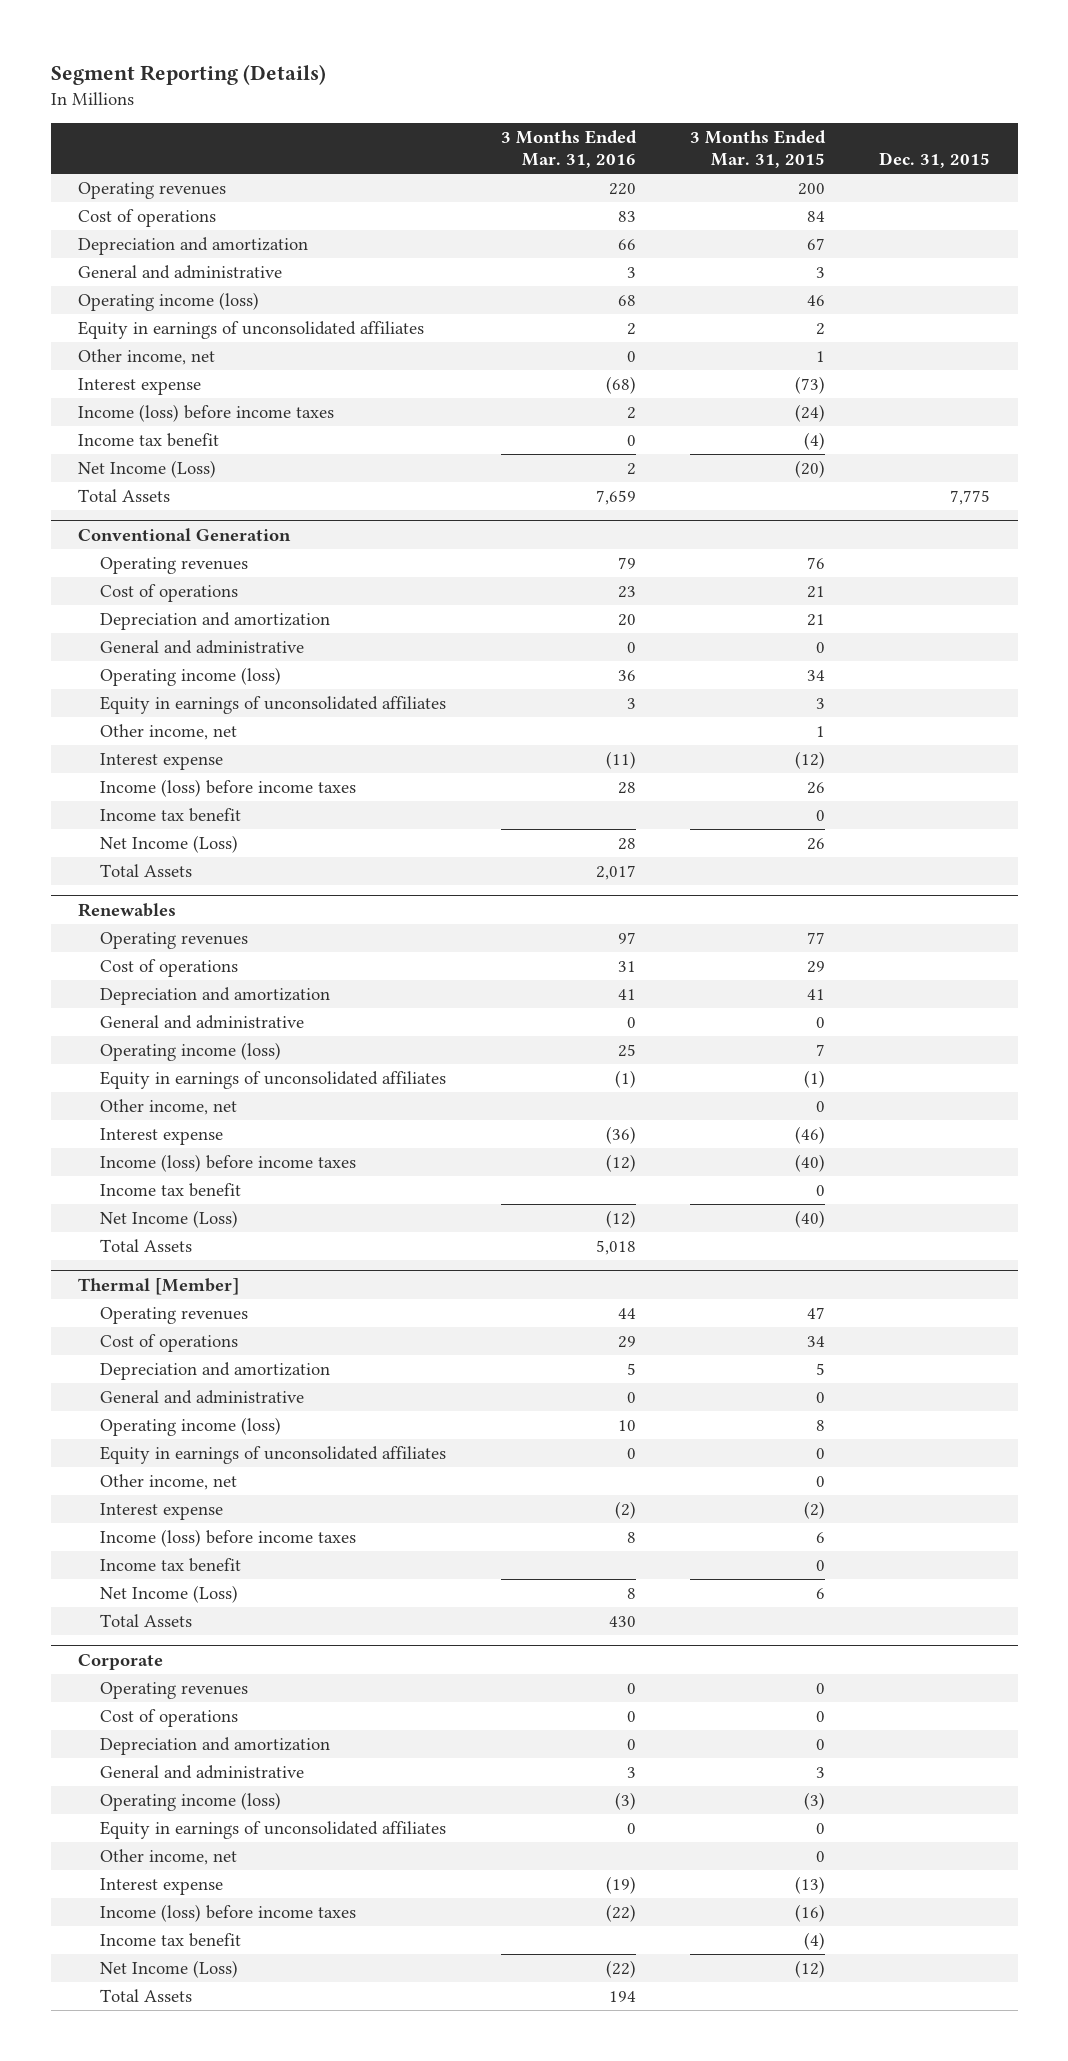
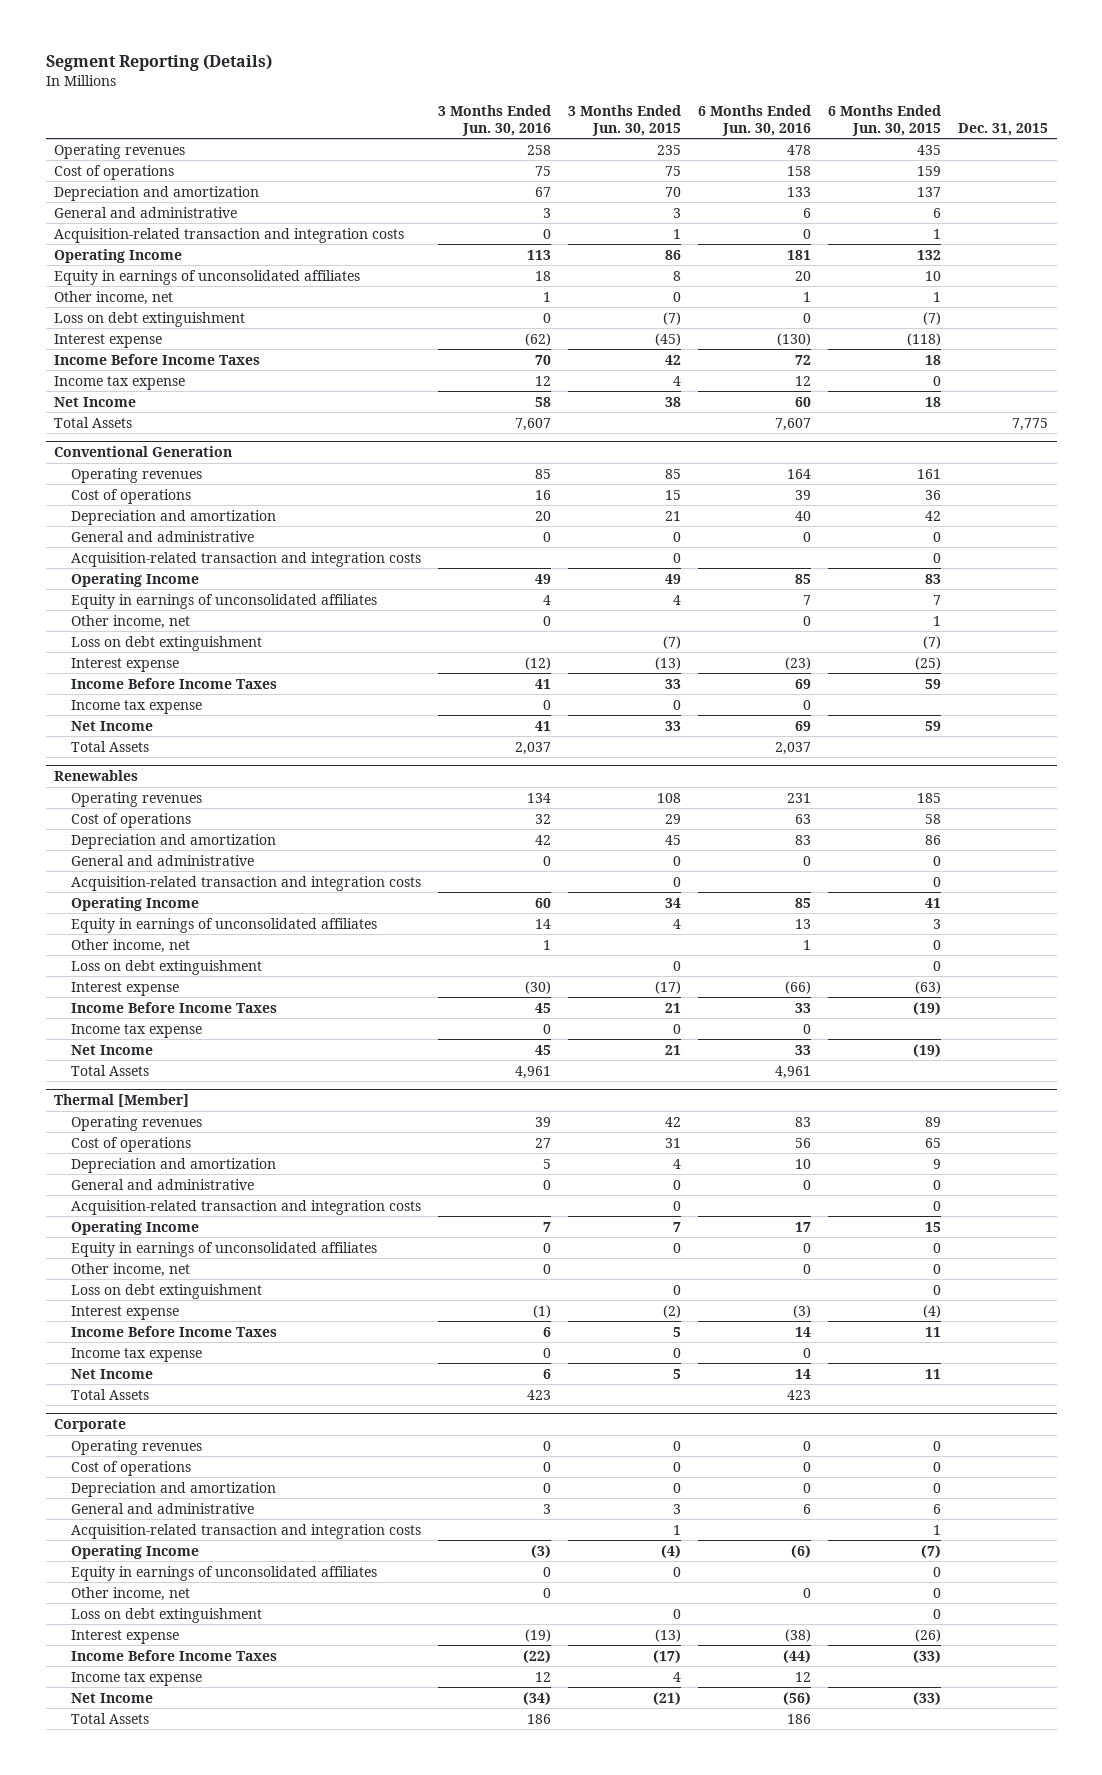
- | 3 Months Ended Mar. 31, 2016 | 3 Months Ended Mar. 31, 2015 | Dec. 31, 2015
+ | 3 Months Ended Jun. 30, 2016 | 3 Months Ended Jun. 30, 2015 | 6 Months Ended Jun. 30, 2016 | 6 Months Ended Jun. 30, 2015 | Dec. 31, 2015
- Operating income (loss) | 68 | 46 |
+ Acquisition-related transaction and integration costs | 0 | 1 | 0 | 1 |
+ Operating Income | 113 | 86 | 181 | 132 |
+ Loss on debt extinguishment | 0 | (7) | 0 | (7) |
- Income (loss) before income taxes | 2 | (24) |
- Income tax benefit | 0 | (4) |
- Net Income (Loss) | 2 | (20) |
+ Income Before Income Taxes | 70 | 42 | 72 | 18 |
+ Income tax expense | 12 | 4 | 12 | 0 |
+ Net Income | 58 | 38 | 60 | 18 |
@ Conventional Generation
- Operating income (loss) | 36 | 34 |
+ Acquisition-related transaction and integration costs | | 0 | | 0 |
+ Operating Income | 49 | 49 | 85 | 83 |
+ Loss on debt extinguishment | | (7) | | (7) |
- Income (loss) before income taxes | 28 | 26 |
- Income tax benefit | | 0 |
- Net Income (Loss) | 28 | 26 |
+ Income Before Income Taxes | 41 | 33 | 69 | 59 |
+ Income tax expense | 0 | 0 | 0 | |
+ Net Income | 41 | 33 | 69 | 59 |
@ Renewables
- Operating income (loss) | 25 | 7 |
+ Acquisition-related transaction and integration costs | | 0 | | 0 |
+ Operating Income | 60 | 34 | 85 | 41 |
+ Loss on debt extinguishment | | 0 | | 0 |
- Income (loss) before income taxes | (12) | (40) |
- Income tax benefit | | 0 |
- Net Income (Loss) | (12) | (40) |
+ Income Before Income Taxes | 45 | 21 | 33 | (19) |
+ Income tax expense | 0 | 0 | 0 | |
+ Net Income | 45 | 21 | 33 | (19) |
@ Thermal [Member]
- Operating income (loss) | 10 | 8 |
+ Acquisition-related transaction and integration costs | | 0 | | 0 |
+ Operating Income | 7 | 7 | 17 | 15 |
+ Loss on debt extinguishment | | 0 | | 0 |
- Income (loss) before income taxes | 8 | 6 |
- Income tax benefit | | 0 |
- Net Income (Loss) | 8 | 6 |
+ Income Before Income Taxes | 6 | 5 | 14 | 11 |
+ Income tax expense | 0 | 0 | 0 | |
+ Net Income | 6 | 5 | 14 | 11 |
@ Corporate
- Operating income (loss) | (3) | (3) |
+ Acquisition-related transaction and integration costs | | 1 | | 1 |
+ Operating Income | (3) | (4) | (6) | (7) |
+ Loss on debt extinguishment | | 0 | | 0 |
- Income (loss) before income taxes | (22) | (16) |
- Income tax benefit | | (4) |
- Net Income (Loss) | (22) | (12) |
+ Income Before Income Taxes | (22) | (17) | (44) | (33) |
+ Income tax expense | 12 | 4 | 12 | |
+ Net Income | (34) | (21) | (56) | (33) |

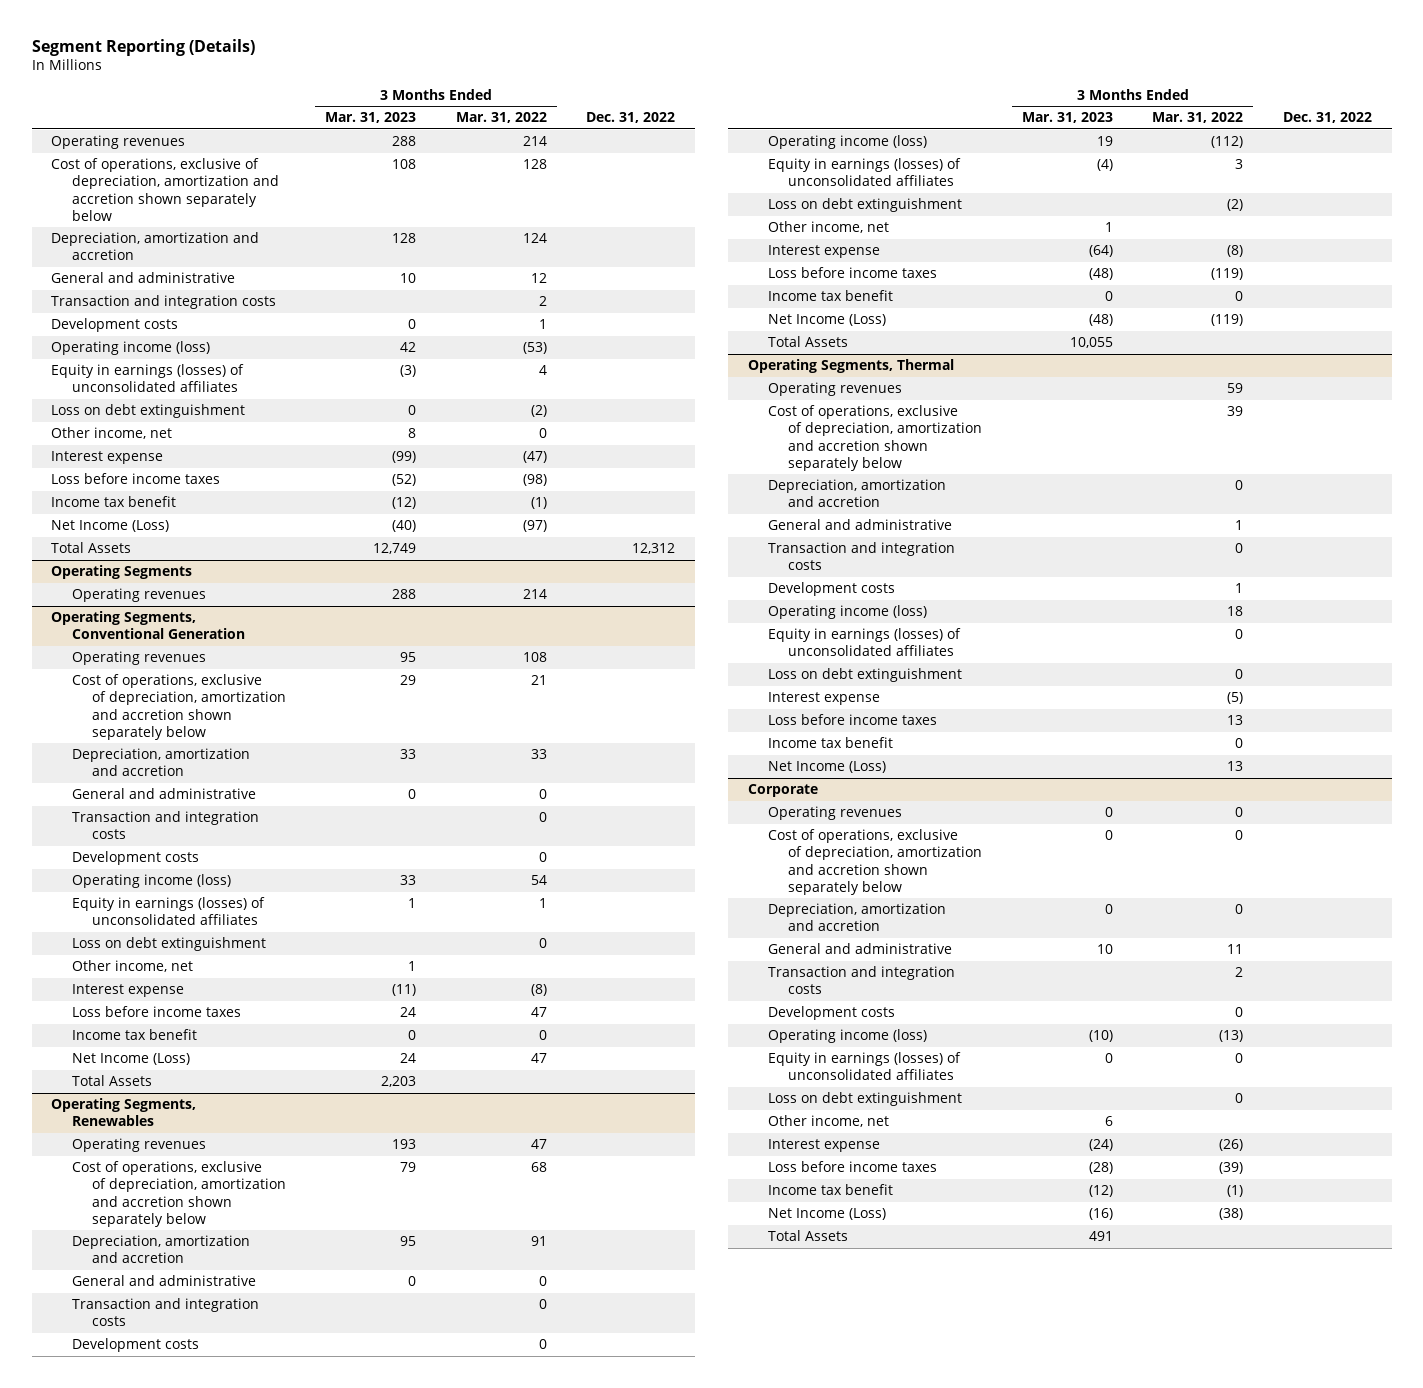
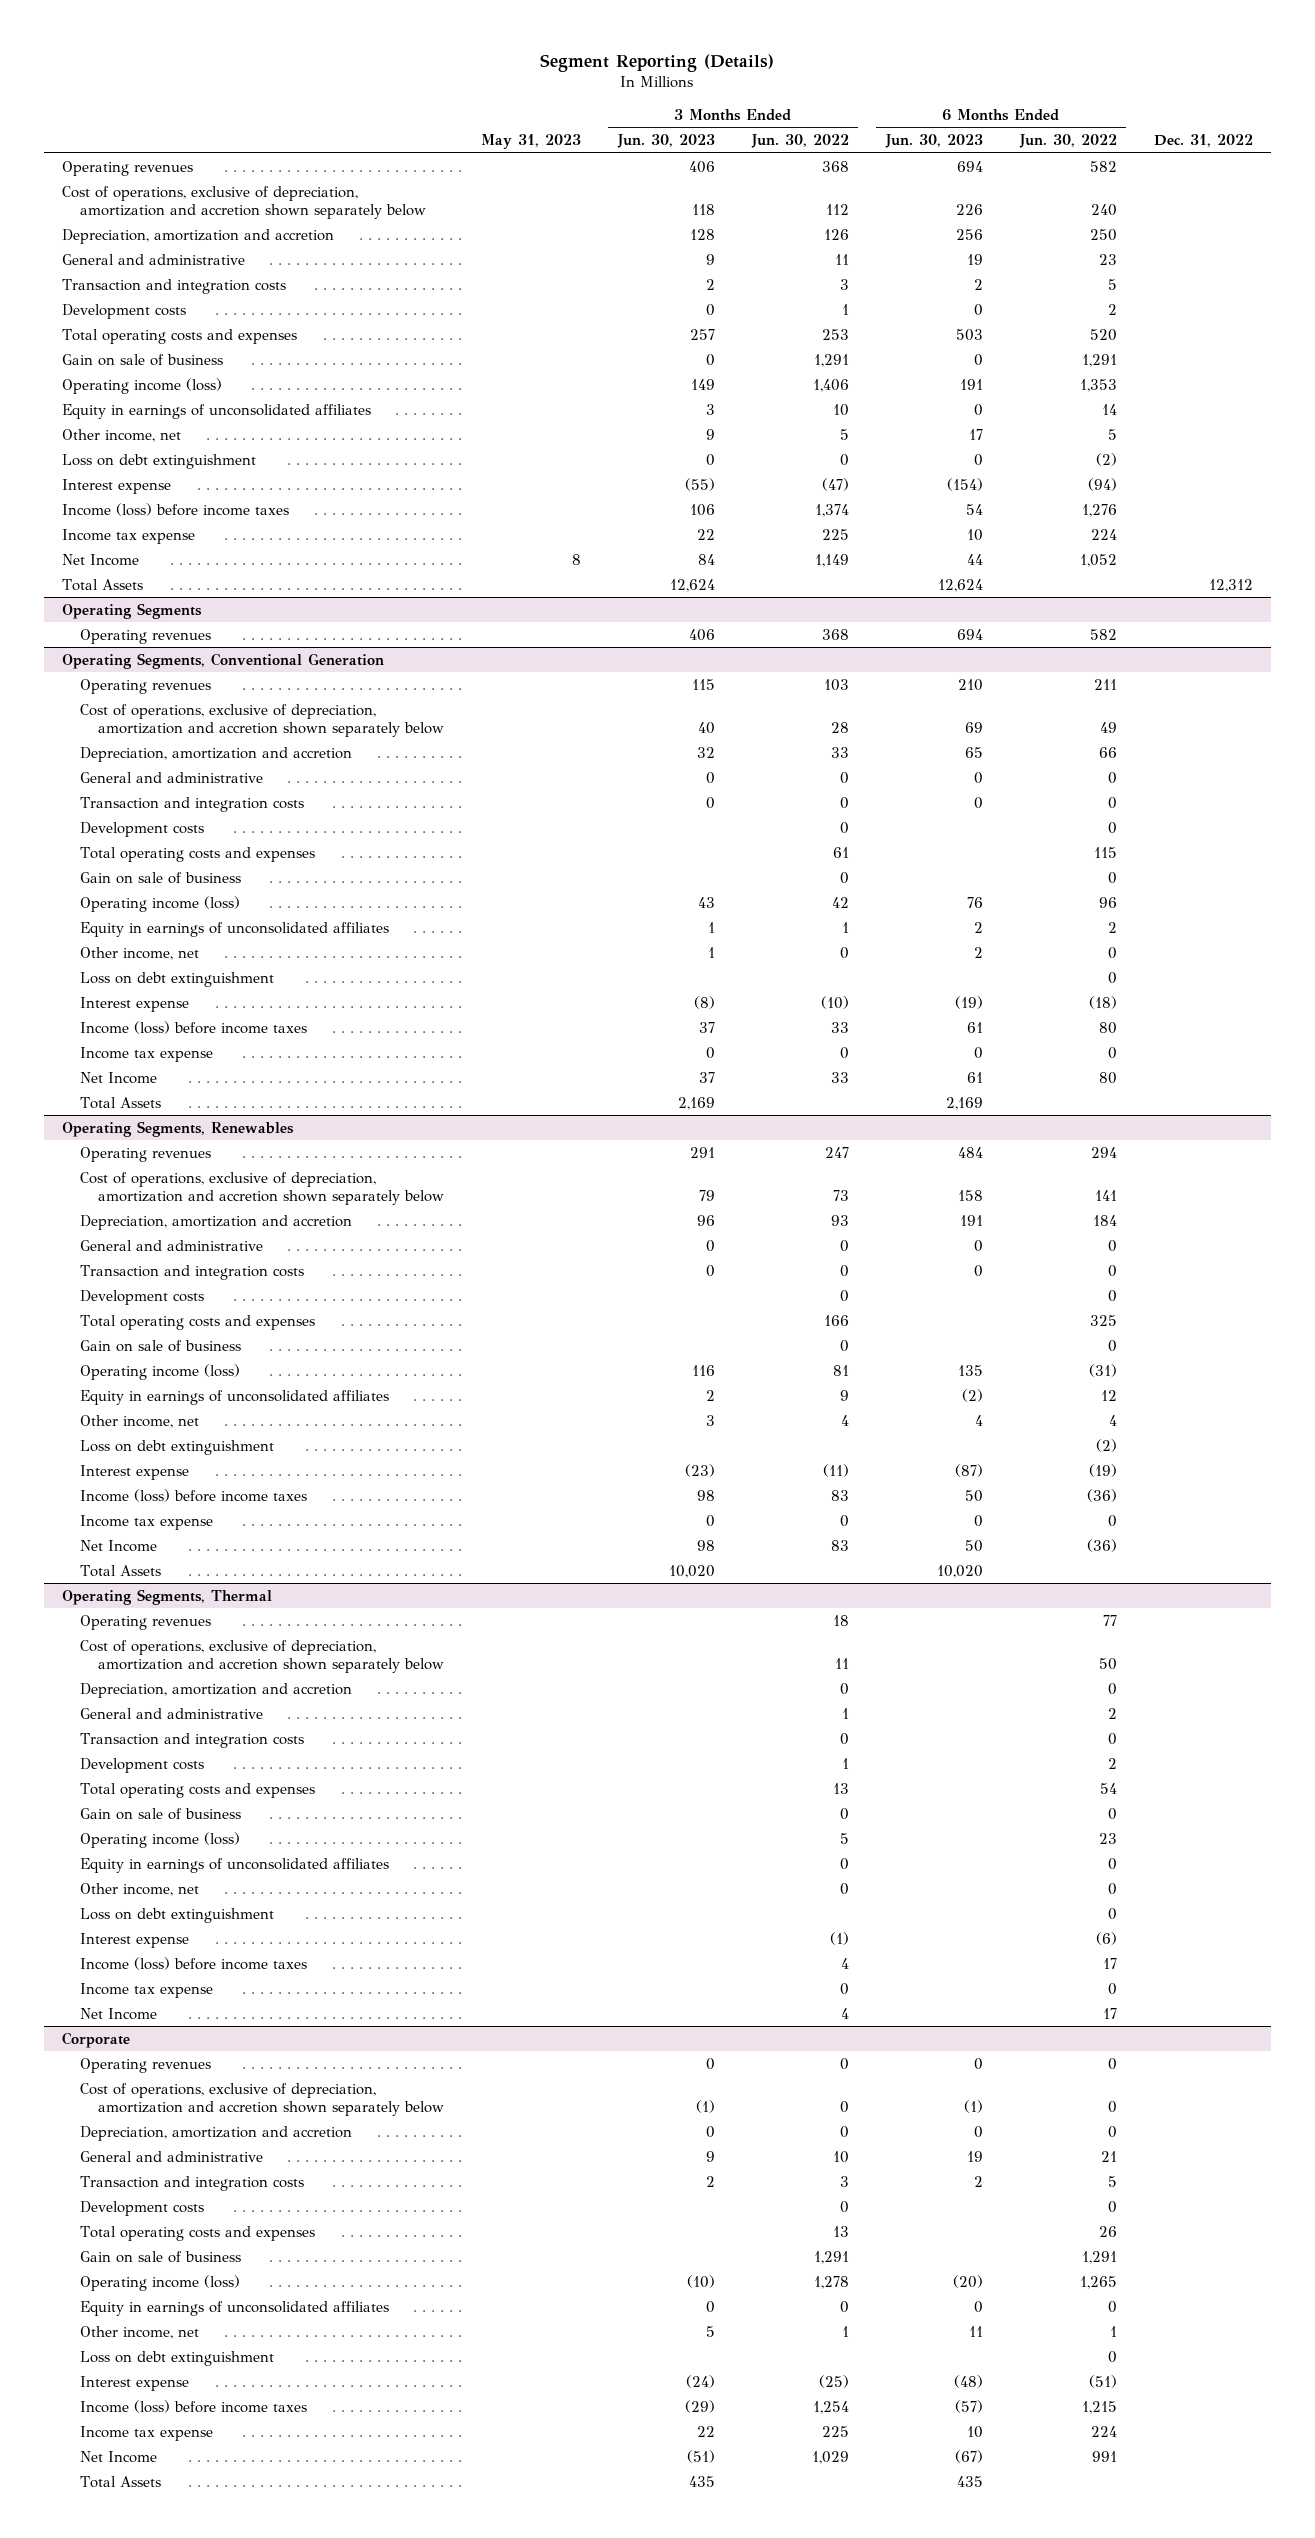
- | 3 Months Ended Mar. 31, 2023 | 3 Months Ended Mar. 31, 2022 | Dec. 31, 2022
+ | May 31, 2023 | 3 Months Ended Jun. 30, 2023 | 3 Months Ended Jun. 30, 2022 | 6 Months Ended Jun. 30, 2023 | 6 Months Ended Jun. 30, 2022 | Dec. 31, 2022
+ Total operating costs and expenses | | 257 | 253 | 503 | 520 |
+ Gain on sale of business | | 0 | 1,291 | 0 | 1,291 |
- Equity in earnings (losses) of unconsolidated affiliates | (3) | 4 |
+ Equity in earnings of unconsolidated affiliates | | 3 | 10 | 0 | 14 |
moved down: Loss on debt extinguishment | | 0 | 0 | 0 | (2) |
- Loss before income taxes | (52) | (98) |
- Income tax benefit | (12) | (1) |
- Net Income (Loss) | (40) | (97) |
+ Income (loss) before income taxes | | 106 | 1,374 | 54 | 1,276 |
+ Income tax expense | | 22 | 225 | 10 | 224 |
+ Net Income | 8 | 84 | 1,149 | 44 | 1,052 |
@ Operating Segments, Conventional Generation
+ Total operating costs and expenses | | | 61 | | 115 |
+ Gain on sale of business | | | 0 | | 0 |
- Equity in earnings (losses) of unconsolidated affiliates | 1 | 1 |
+ Equity in earnings of unconsolidated affiliates | | 1 | 1 | 2 | 2 |
moved down: Loss on debt extinguishment | | | | | 0 |
- Loss before income taxes | 24 | 47 |
- Income tax benefit | 0 | 0 |
- Net Income (Loss) | 24 | 47 |
+ Income (loss) before income taxes | | 37 | 33 | 61 | 80 |
+ Income tax expense | | 0 | 0 | 0 | 0 |
+ Net Income | | 37 | 33 | 61 | 80 |
@ Operating Segments, Renewables
+ Total operating costs and expenses | | | 166 | | 325 |
+ Gain on sale of business | | | 0 | | 0 |
- Equity in earnings (losses) of unconsolidated affiliates | (4) | 3 |
+ Equity in earnings of unconsolidated affiliates | | 2 | 9 | (2) | 12 |
moved down: Loss on debt extinguishment | | | | | (2) |
- Loss before income taxes | (48) | (119) |
- Income tax benefit | 0 | 0 |
- Net Income (Loss) | (48) | (119) |
+ Income (loss) before income taxes | | 98 | 83 | 50 | (36) |
+ Income tax expense | | 0 | 0 | 0 | 0 |
+ Net Income | | 98 | 83 | 50 | (36) |
@ Operating Segments, Thermal
+ Total operating costs and expenses | | | 13 | | 54 |
+ Gain on sale of business | | | 0 | | 0 |
- Equity in earnings (losses) of unconsolidated affiliates | | 0 |
+ Equity in earnings of unconsolidated affiliates | | | 0 | | 0 |
+ Other income, net | | | 0 | | 0 |
- Loss before income taxes | | 13 |
- Income tax benefit | | 0 |
- Net Income (Loss) | | 13 |
+ Income (loss) before income taxes | | | 4 | | 17 |
+ Income tax expense | | | 0 | | 0 |
+ Net Income | | | 4 | | 17 |
@ Corporate
+ Total operating costs and expenses | | | 13 | | 26 |
+ Gain on sale of business | | | 1,291 | | 1,291 |
- Equity in earnings (losses) of unconsolidated affiliates | 0 | 0 |
+ Equity in earnings of unconsolidated affiliates | | 0 | 0 | 0 | 0 |
moved down: Loss on debt extinguishment | | | | | 0 |
- Loss before income taxes | (28) | (39) |
- Income tax benefit | (12) | (1) |
- Net Income (Loss) | (16) | (38) |
+ Income (loss) before income taxes | | (29) | 1,254 | (57) | 1,215 |
+ Income tax expense | | 22 | 225 | 10 | 224 |
+ Net Income | | (51) | 1,029 | (67) | 991 |

